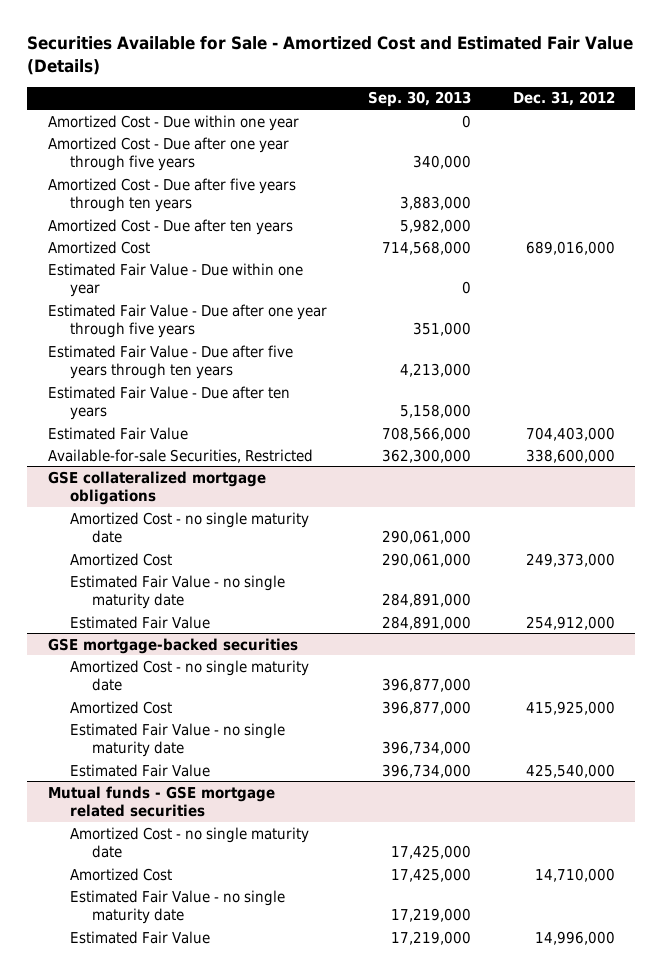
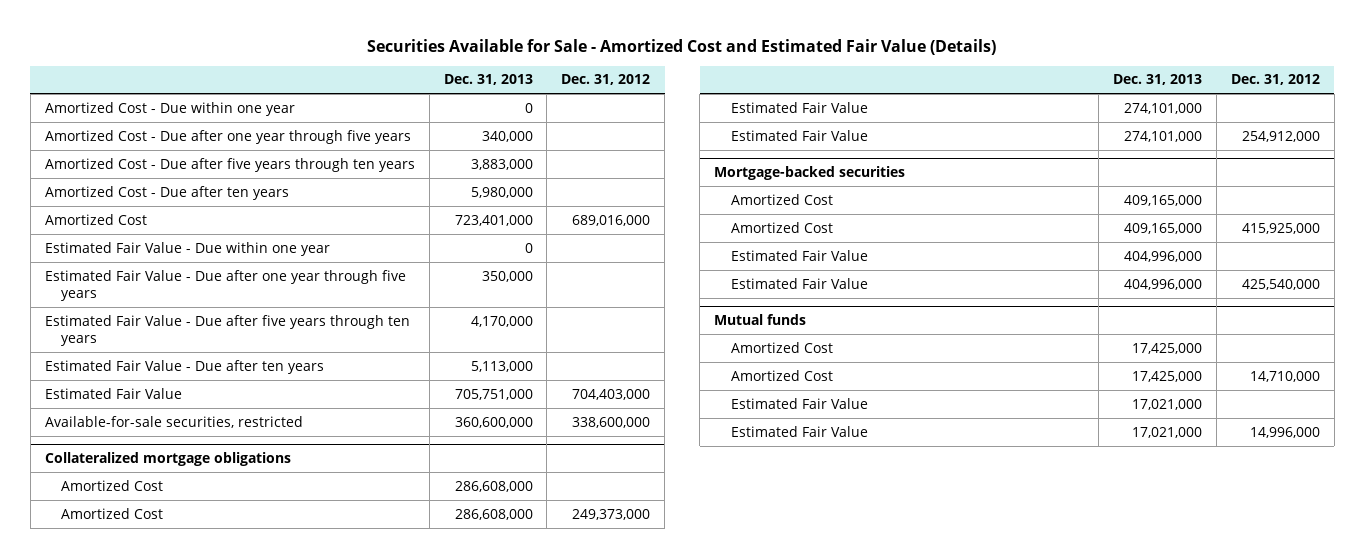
- | Sep. 30, 2013 | Dec. 31, 2012
+ | Dec. 31, 2013 | Dec. 31, 2012
- Available-for-sale Securities, Restricted | 362,300,000 | 338,600,000
- GSE collateralized mortgage obligations
- Amortized Cost - no single maturity date | 290,061,000 |
+ Available-for-sale securities, restricted | 360,600,000 | 338,600,000
+ Collateralized mortgage obligations
+ Amortized Cost | 286,608,000 |
- Estimated Fair Value - no single maturity date | 284,891,000 |
+ Estimated Fair Value | 274,101,000 |
- GSE mortgage-backed securities
- Amortized Cost - no single maturity date | 396,877,000 |
+ Mortgage-backed securities
+ Amortized Cost | 409,165,000 |
- Estimated Fair Value - no single maturity date | 396,734,000 |
+ Estimated Fair Value | 404,996,000 |
- Mutual funds - GSE mortgage related securities
- Amortized Cost - no single maturity date | 17,425,000 |
+ Mutual funds
+ Amortized Cost | 17,425,000 |
- Estimated Fair Value - no single maturity date | 17,219,000 |
+ Estimated Fair Value | 17,021,000 |

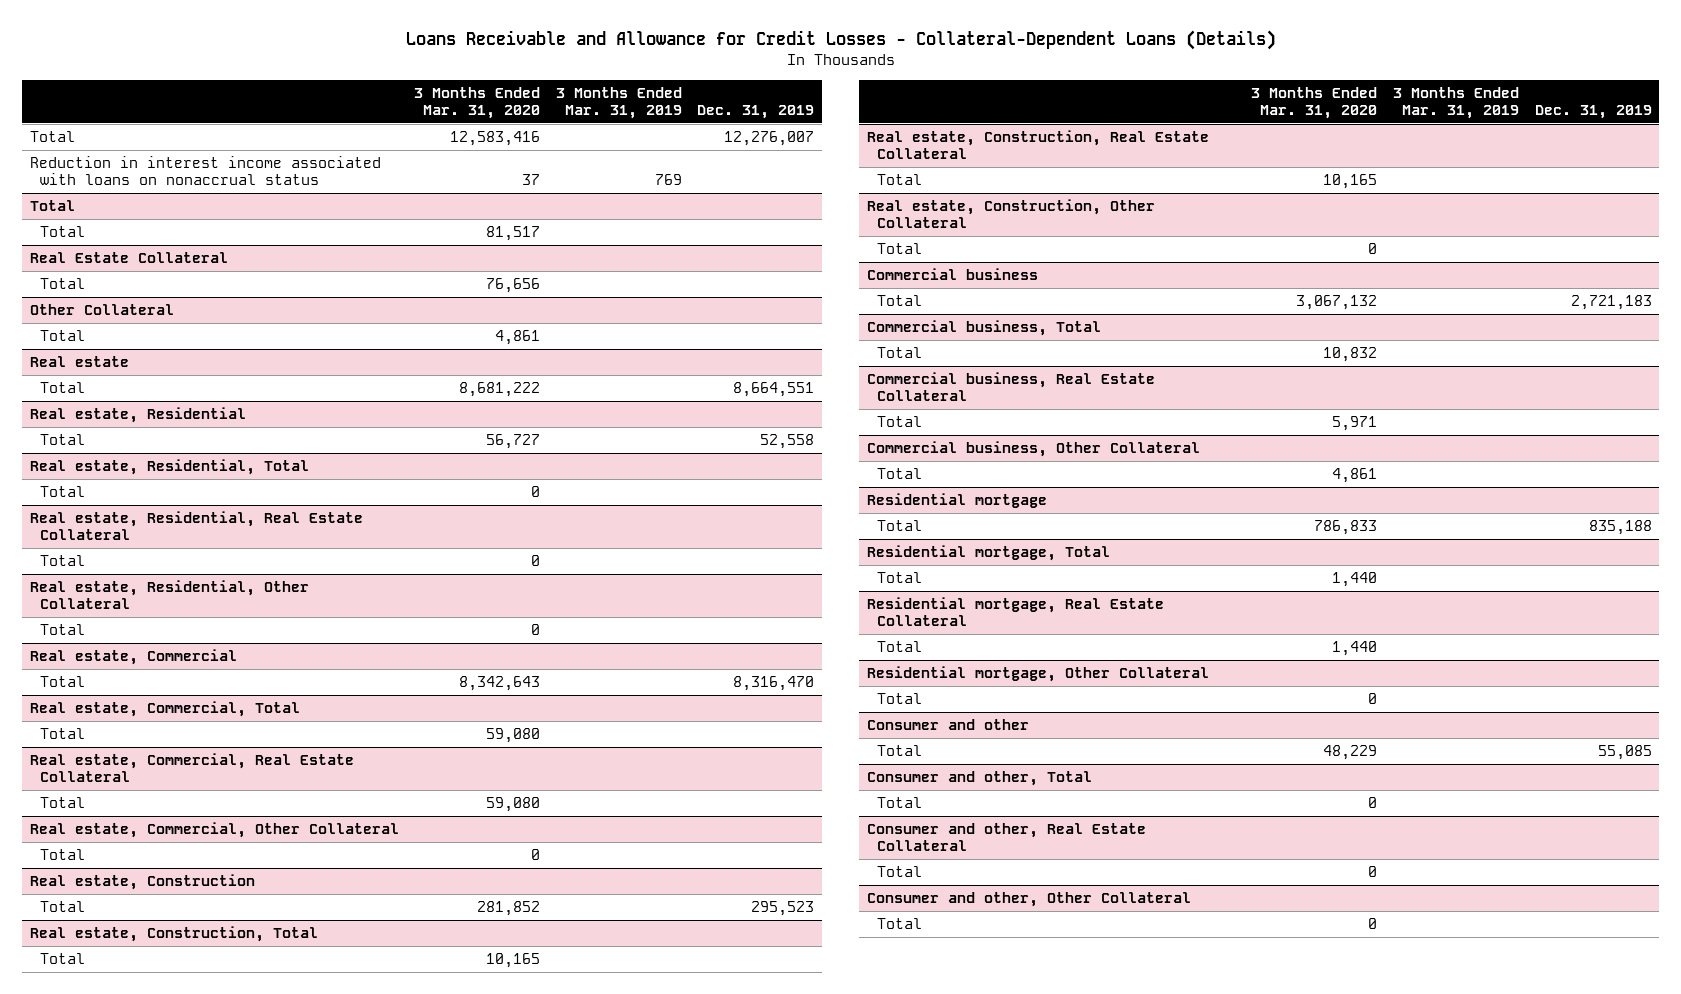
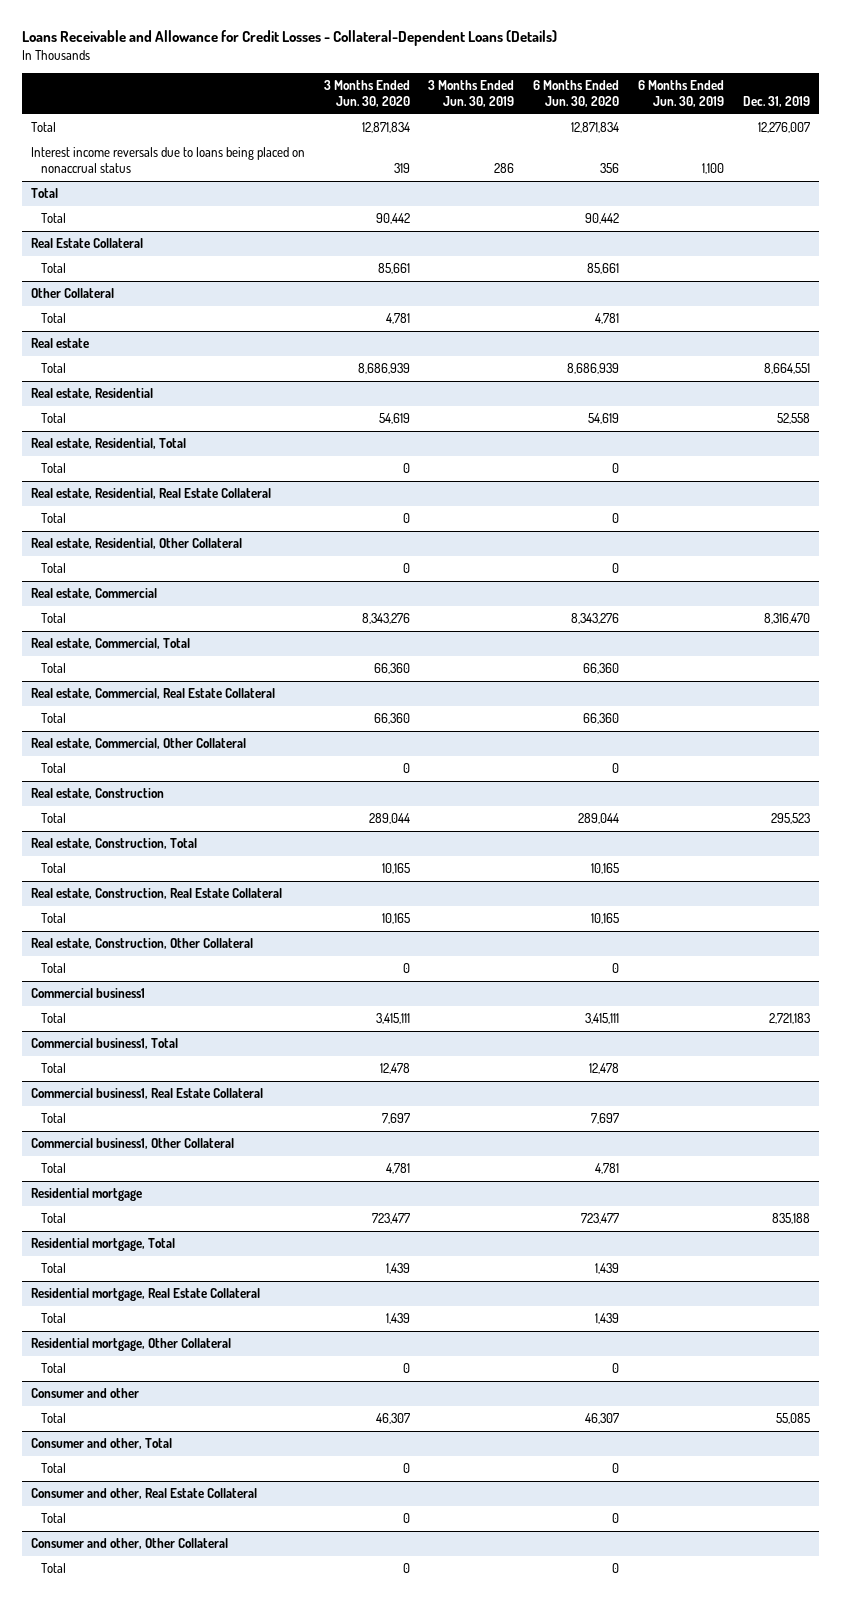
- | 3 Months Ended Mar. 31, 2020 | 3 Months Ended Mar. 31, 2019 | Dec. 31, 2019
+ | 3 Months Ended Jun. 30, 2020 | 3 Months Ended Jun. 30, 2019 | 6 Months Ended Jun. 30, 2020 | 6 Months Ended Jun. 30, 2019 | Dec. 31, 2019
- Reduction in interest income associated with loans on nonaccrual status | 37 | 769 |
+ Interest income reversals due to loans being placed on nonaccrual status | 319 | 286 | 356 | 1,100 |
- Commercial business
+ Commercial business1
- Commercial business, Total
+ Commercial business1, Total
- Commercial business, Real Estate Collateral
+ Commercial business1, Real Estate Collateral
- Commercial business, Other Collateral
+ Commercial business1, Other Collateral

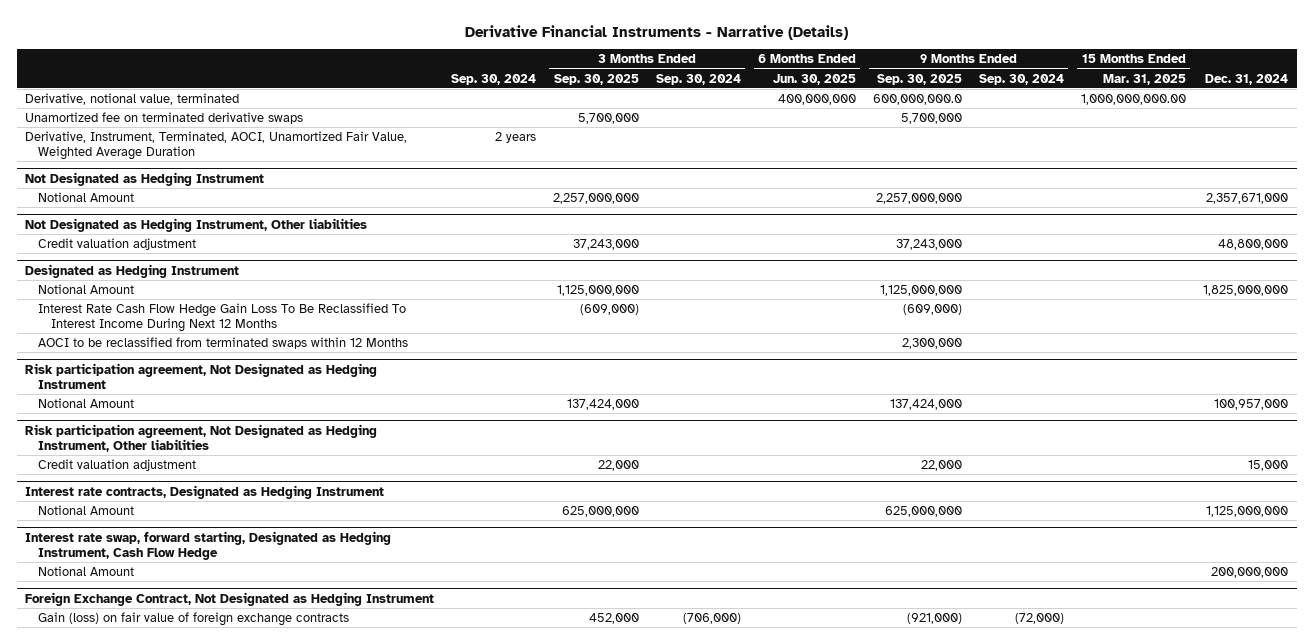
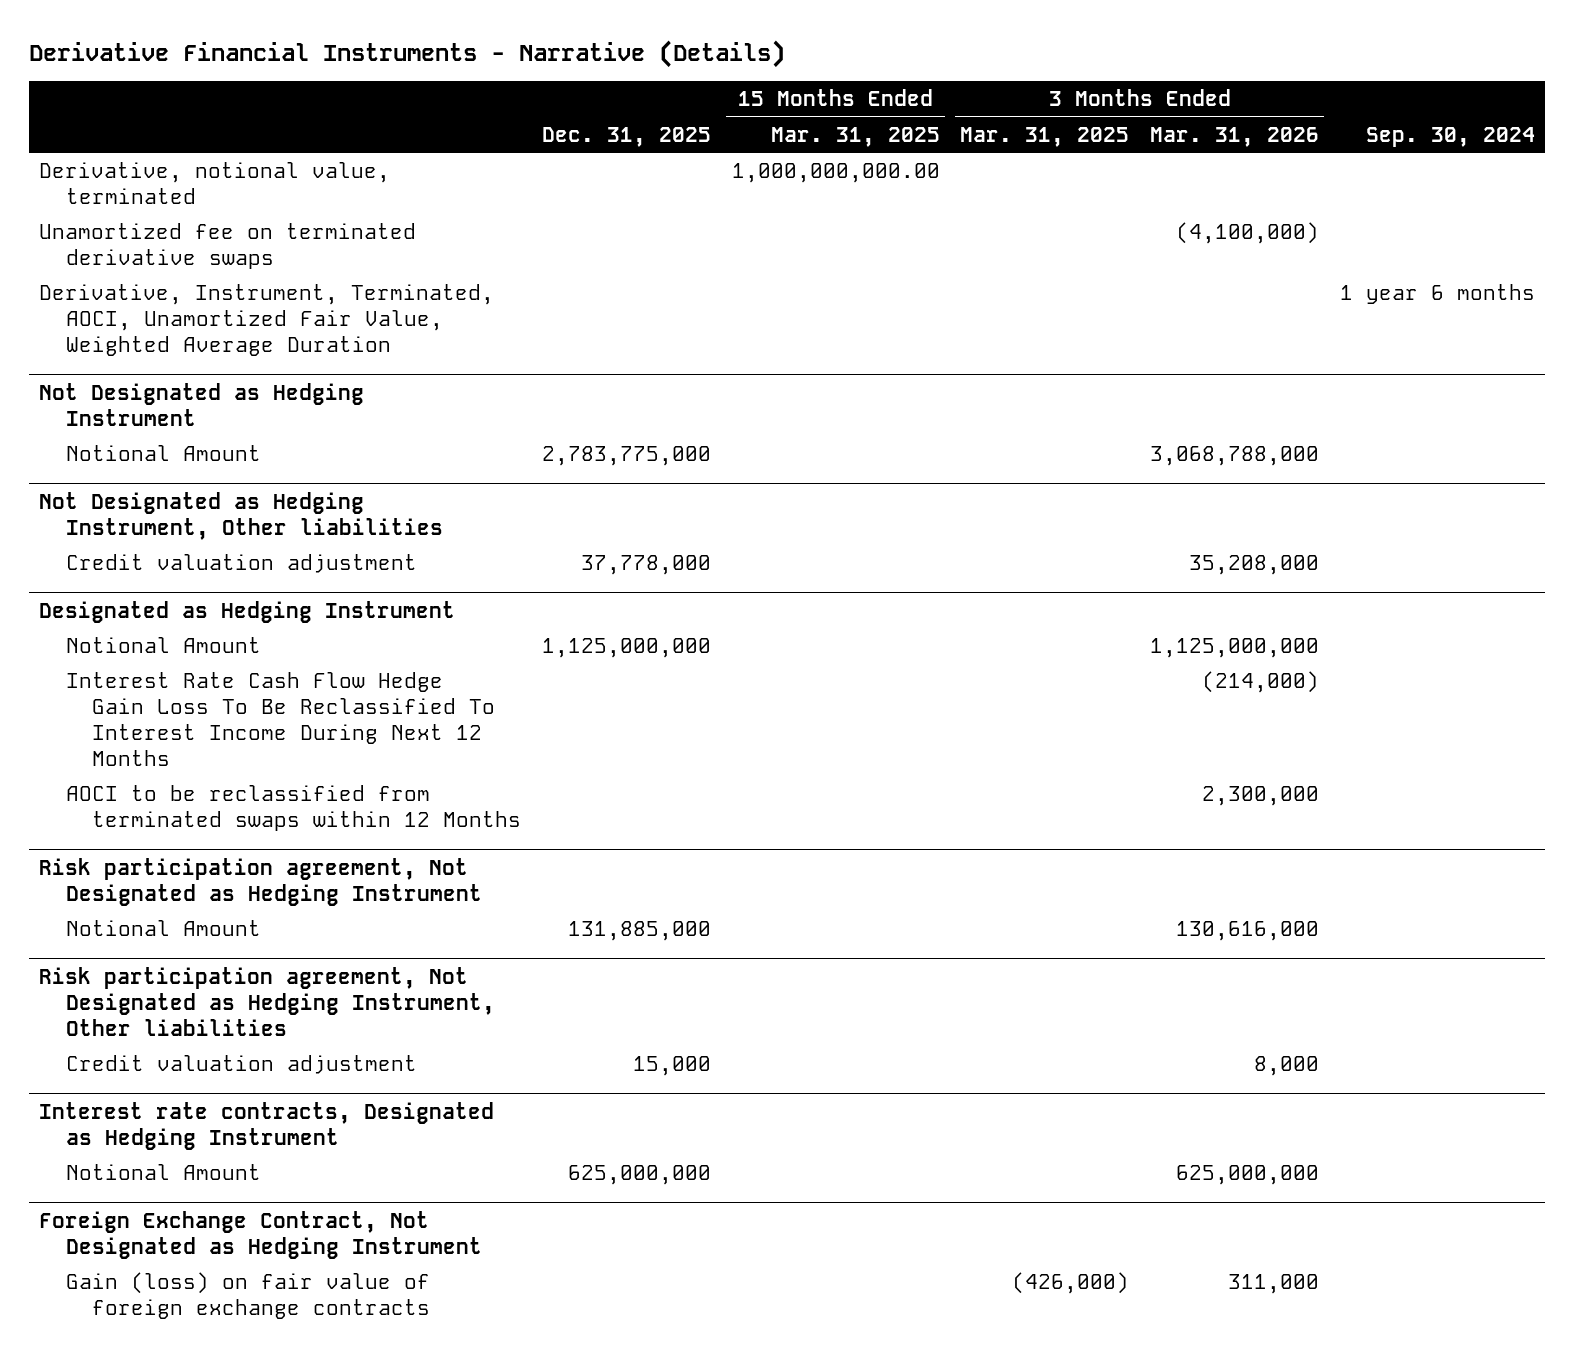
- | Sep. 30, 2024 | 3 Months Ended Sep. 30, 2025 | 3 Months Ended Sep. 30, 2024 | 6 Months Ended Jun. 30, 2025 | 9 Months Ended Sep. 30, 2025 | 9 Months Ended Sep. 30, 2024 | 15 Months Ended Mar. 31, 2025 | Dec. 31, 2024
+ | Dec. 31, 2025 | 15 Months Ended Mar. 31, 2025 | 3 Months Ended Mar. 31, 2025 | 3 Months Ended Mar. 31, 2026 | Sep. 30, 2024
- Derivative, Instrument, Terminated, AOCI, Unamortized Fair Value, Weighted Average Duration | 2 years | | | | | | |
+ Derivative, Instrument, Terminated, AOCI, Unamortized Fair Value, Weighted Average Duration | | | | | 1 year 6 months
- Interest rate swap, forward starting, Designated as Hedging Instrument, Cash Flow Hedge
- Notional Amount | | | | | | | | 200,000,000

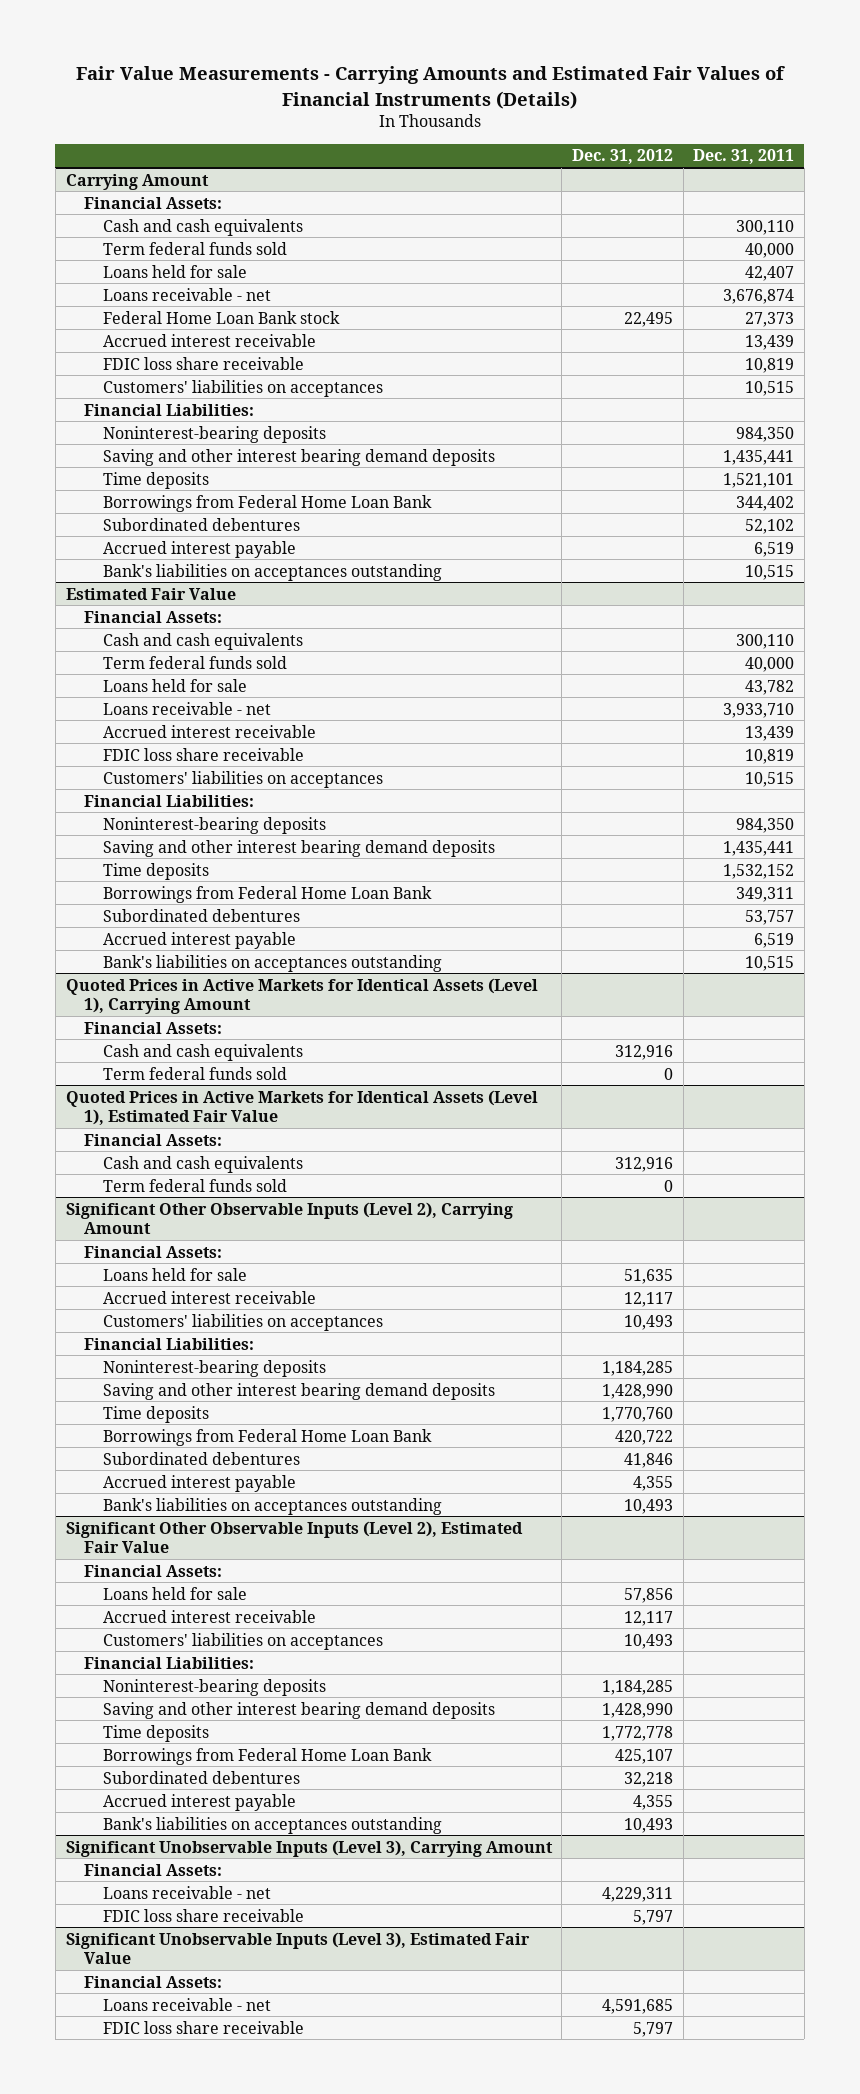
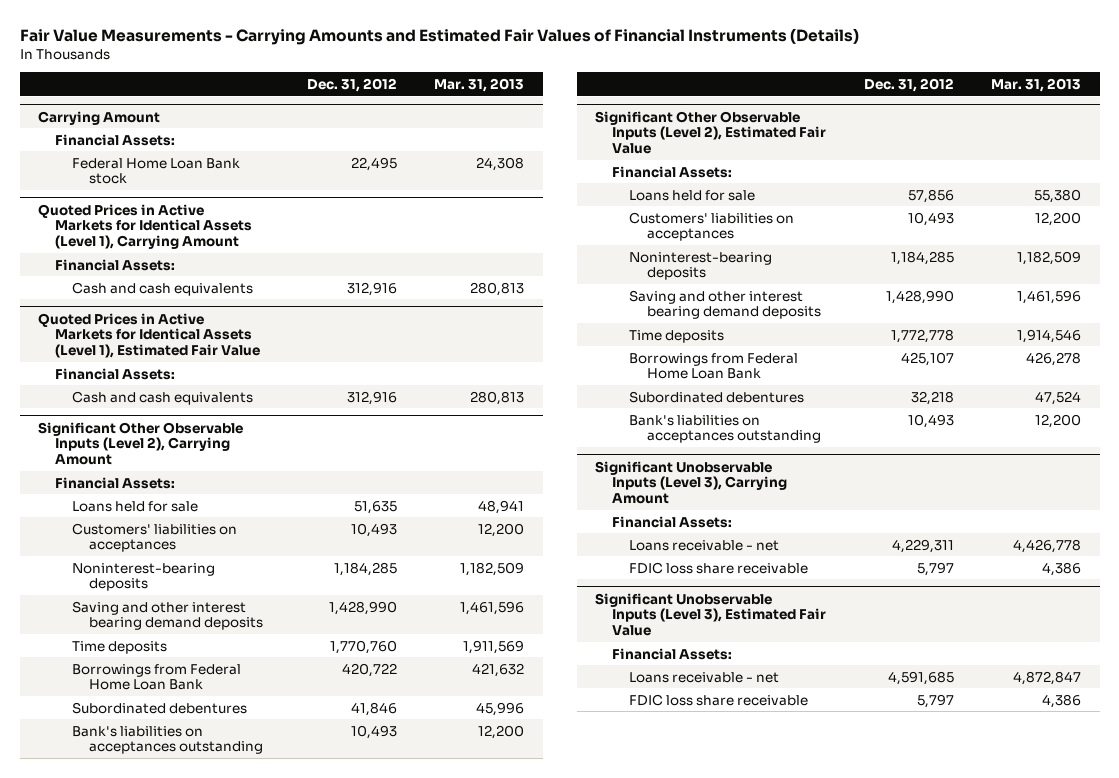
- | Dec. 31, 2012 | Dec. 31, 2011
+ | Dec. 31, 2012 | Mar. 31, 2013
@ Carrying Amount
- Cash and cash equivalents | | 300,110
- Term federal funds sold | | 40,000
- Loans held for sale | | 42,407
- Loans receivable - net | | 3,676,874
- Accrued interest receivable | | 13,439
- FDIC loss share receivable | | 10,819
- Customers' liabilities on acceptances | | 10,515
- Financial Liabilities:
- Noninterest-bearing deposits | | 984,350
- Saving and other interest bearing demand deposits | | 1,435,441
- Time deposits | | 1,521,101
- Borrowings from Federal Home Loan Bank | | 344,402
- Subordinated debentures | | 52,102
- Accrued interest payable | | 6,519
- Bank's liabilities on acceptances outstanding | | 10,515
- Estimated Fair Value
- Financial Assets:
- Cash and cash equivalents | | 300,110
- Term federal funds sold | | 40,000
- Loans held for sale | | 43,782
- Loans receivable - net | | 3,933,710
- Accrued interest receivable | | 13,439
- FDIC loss share receivable | | 10,819
- Customers' liabilities on acceptances | | 10,515
- Financial Liabilities:
- Noninterest-bearing deposits | | 984,350
- Saving and other interest bearing demand deposits | | 1,435,441
- Time deposits | | 1,532,152
- Borrowings from Federal Home Loan Bank | | 349,311
- Subordinated debentures | | 53,757
- Accrued interest payable | | 6,519
- Bank's liabilities on acceptances outstanding | | 10,515
@ Quoted Prices in Active Markets for Identical Assets (Level 1), Carrying Amount
- Term federal funds sold | 0 |
@ Quoted Prices in Active Markets for Identical Assets (Level 1), Estimated Fair Value
- Term federal funds sold | 0 |
@ Significant Other Observable Inputs (Level 2), Carrying Amount
- Accrued interest receivable | 12,117 |
- Financial Liabilities:
- Accrued interest payable | 4,355 |
@ Significant Other Observable Inputs (Level 2), Estimated Fair Value
- Accrued interest receivable | 12,117 |
- Financial Liabilities:
- Accrued interest payable | 4,355 |

